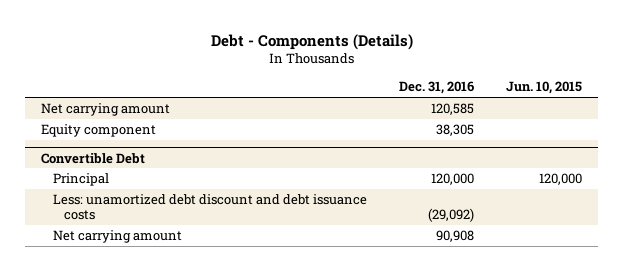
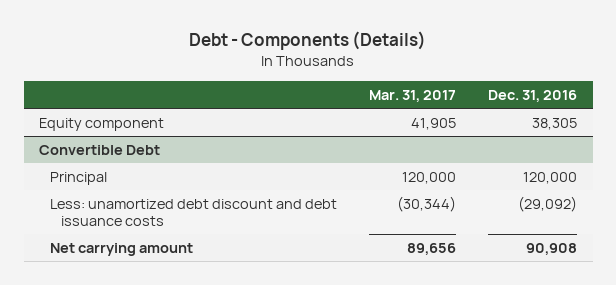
- | Dec. 31, 2016 | Jun. 10, 2015
+ | Mar. 31, 2017 | Dec. 31, 2016
- Net carrying amount | 120,585 |

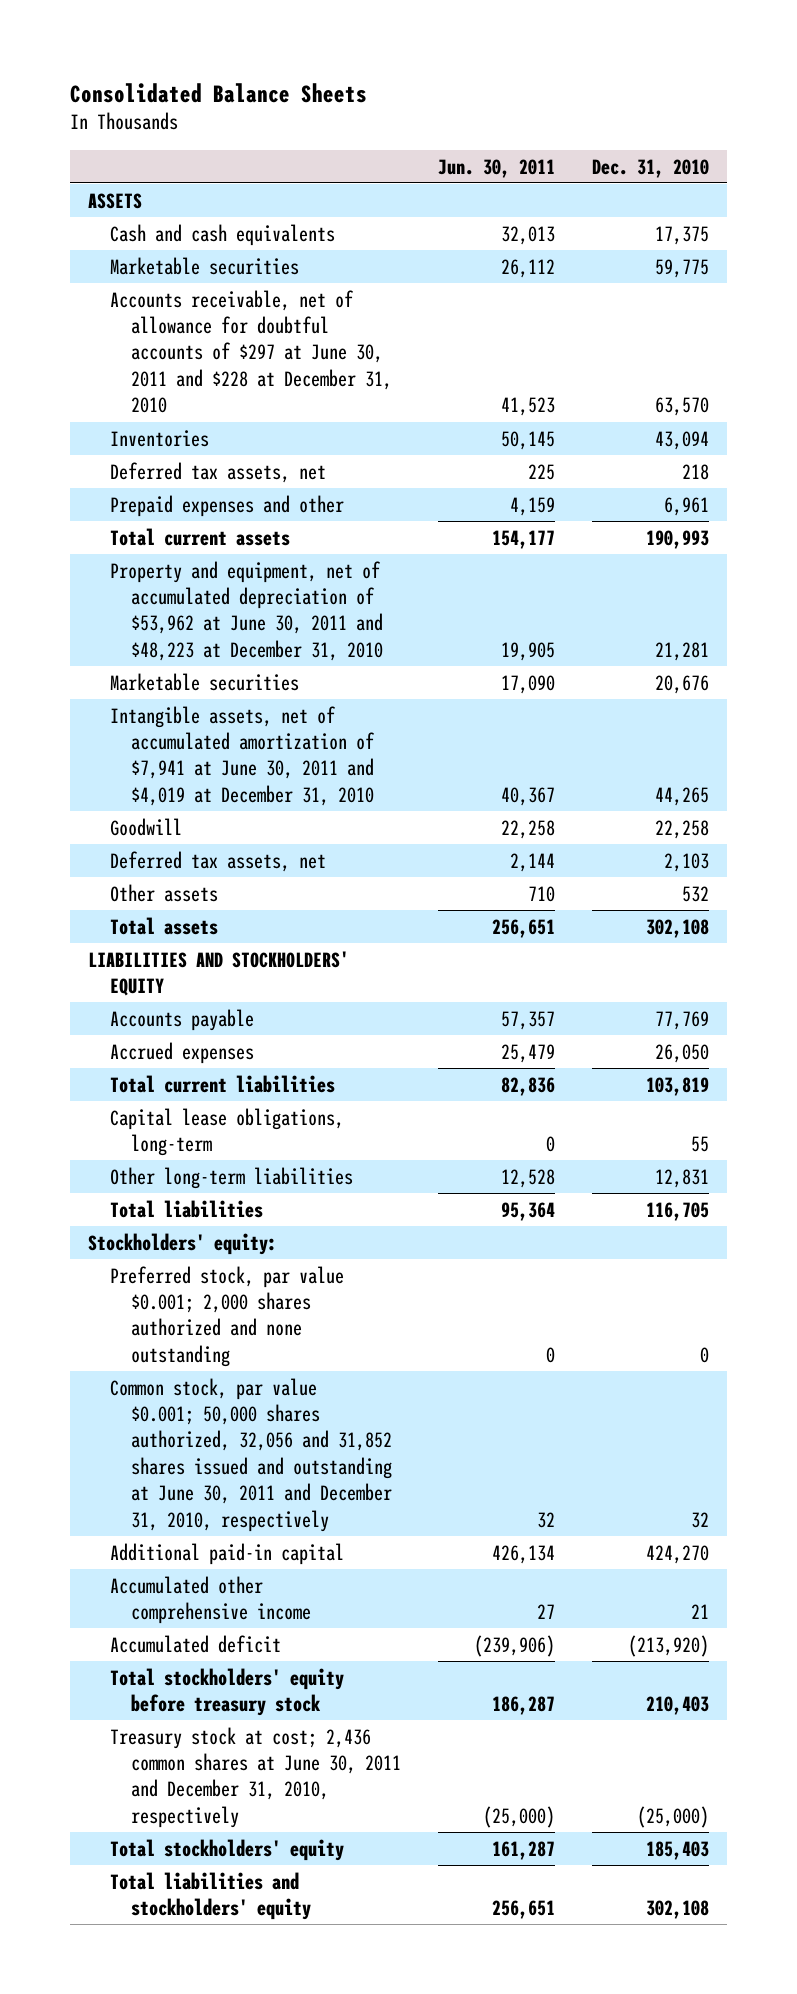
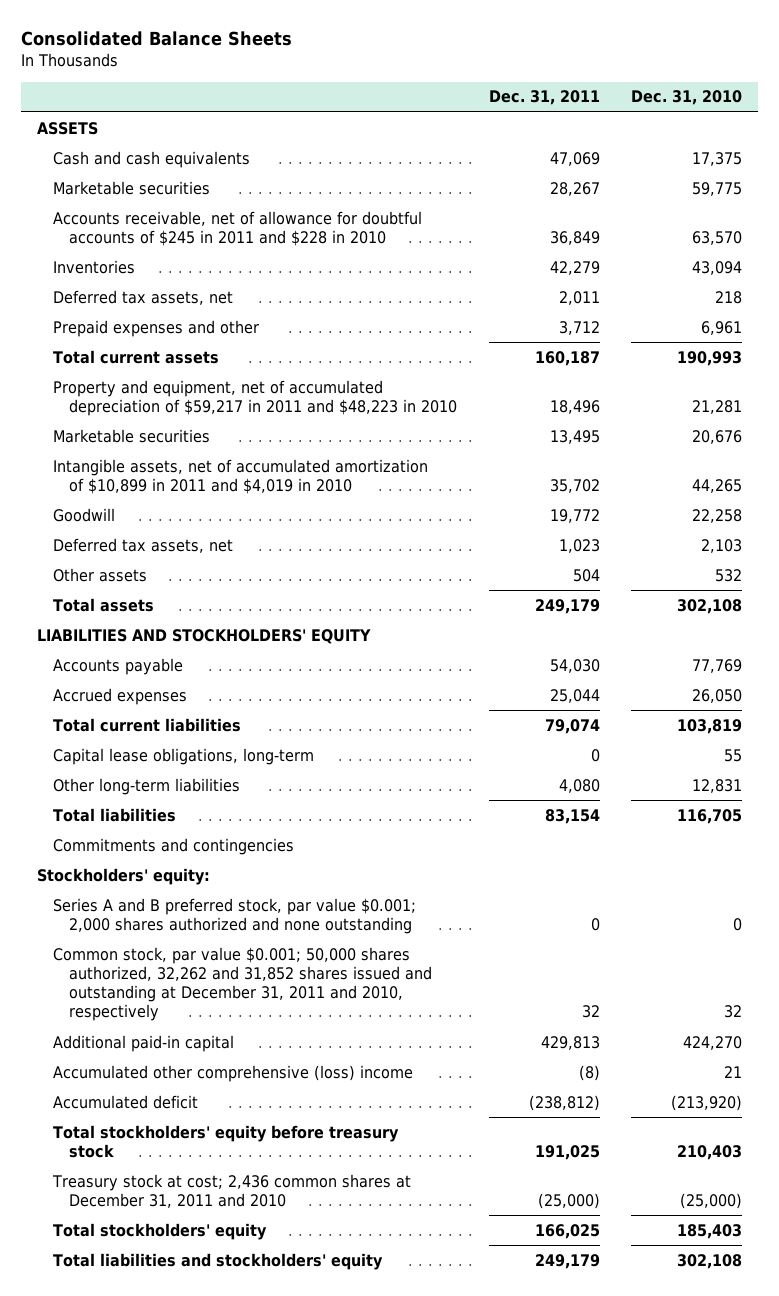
- | Jun. 30, 2011 | Dec. 31, 2010
+ | Dec. 31, 2011 | Dec. 31, 2010
- Accounts receivable, net of allowance for doubtful accounts of $297 at June 30, 2011 and $228 at December 31, 2010 | 41,523 | 63,570
+ Accounts receivable, net of allowance for doubtful accounts of $245 in 2011 and $228 in 2010 | 36,849 | 63,570
- Property and equipment, net of accumulated depreciation of $53,962 at June 30, 2011 and $48,223 at December 31, 2010 | 19,905 | 21,281
+ Property and equipment, net of accumulated depreciation of $59,217 in 2011 and $48,223 in 2010 | 18,496 | 21,281
- Intangible assets, net of accumulated amortization of $7,941 at June 30, 2011 and $4,019 at December 31, 2010 | 40,367 | 44,265
+ Intangible assets, net of accumulated amortization of $10,899 in 2011 and $4,019 in 2010 | 35,702 | 44,265
+ Commitments and contingencies
- Preferred stock, par value $0.001; 2,000 shares authorized and none outstanding | 0 | 0
- Common stock, par value $0.001; 50,000 shares authorized, 32,056 and 31,852 shares issued and outstanding at June 30, 2011 and December 31, 2010, respectively | 32 | 32
+ Series A and B preferred stock, par value $0.001; 2,000 shares authorized and none outstanding | 0 | 0
+ Common stock, par value $0.001; 50,000 shares authorized, 32,262 and 31,852 shares issued and outstanding at December 31, 2011 and 2010, respectively | 32 | 32
- Accumulated other comprehensive income | 27 | 21
+ Accumulated other comprehensive (loss) income | (8) | 21
- Treasury stock at cost; 2,436 common shares at June 30, 2011 and December 31, 2010, respectively | (25,000) | (25,000)
+ Treasury stock at cost; 2,436 common shares at December 31, 2011 and 2010 | (25,000) | (25,000)

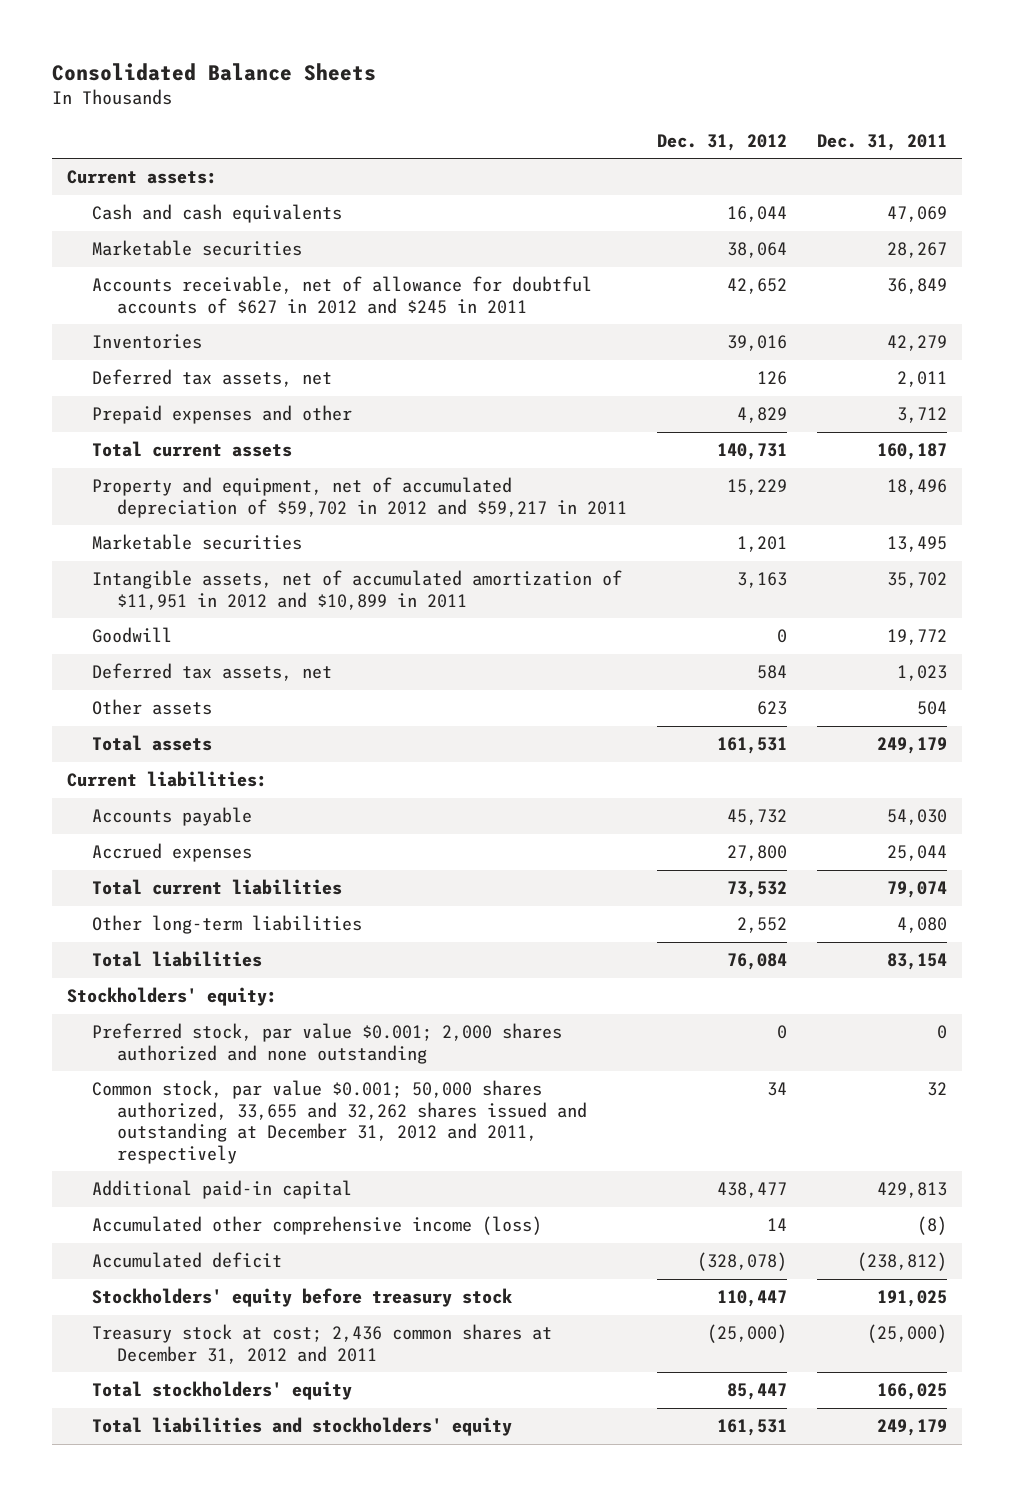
- | Dec. 31, 2011 | Dec. 31, 2010
+ | Dec. 31, 2012 | Dec. 31, 2011
- ASSETS
+ Current assets:
- Accounts receivable, net of allowance for doubtful accounts of $245 in 2011 and $228 in 2010 | 36,849 | 63,570
+ Accounts receivable, net of allowance for doubtful accounts of $627 in 2012 and $245 in 2011 | 42,652 | 36,849
- Property and equipment, net of accumulated depreciation of $59,217 in 2011 and $48,223 in 2010 | 18,496 | 21,281
+ Property and equipment, net of accumulated depreciation of $59,702 in 2012 and $59,217 in 2011 | 15,229 | 18,496
- Intangible assets, net of accumulated amortization of $10,899 in 2011 and $4,019 in 2010 | 35,702 | 44,265
+ Intangible assets, net of accumulated amortization of $11,951 in 2012 and $10,899 in 2011 | 3,163 | 35,702
- LIABILITIES AND STOCKHOLDERS' EQUITY
+ Current liabilities:
- Capital lease obligations, long-term | 0 | 55
- Commitments and contingencies
- Series A and B preferred stock, par value $0.001; 2,000 shares authorized and none outstanding | 0 | 0
- Common stock, par value $0.001; 50,000 shares authorized, 32,262 and 31,852 shares issued and outstanding at December 31, 2011 and 2010, respectively | 32 | 32
+ Preferred stock, par value $0.001; 2,000 shares authorized and none outstanding | 0 | 0
+ Common stock, par value $0.001; 50,000 shares authorized, 33,655 and 32,262 shares issued and outstanding at December 31, 2012 and 2011, respectively | 34 | 32
- Accumulated other comprehensive (loss) income | (8) | 21
+ Accumulated other comprehensive income (loss) | 14 | (8)
- Total stockholders' equity before treasury stock | 191,025 | 210,403
- Treasury stock at cost; 2,436 common shares at December 31, 2011 and 2010 | (25,000) | (25,000)
+ Stockholders' equity before treasury stock | 110,447 | 191,025
+ Treasury stock at cost; 2,436 common shares at December 31, 2012 and 2011 | (25,000) | (25,000)

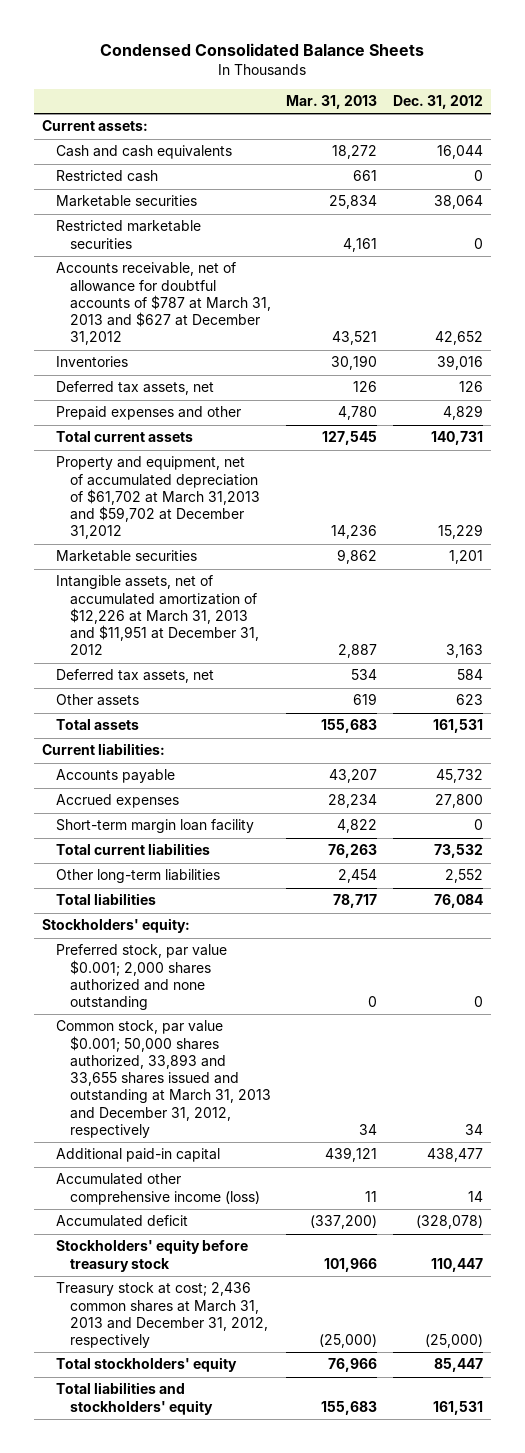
- Consolidated Balance Sheets
+ Condensed Consolidated Balance Sheets
- | Dec. 31, 2012 | Dec. 31, 2011
+ | Mar. 31, 2013 | Dec. 31, 2012
+ Restricted cash | 661 | 0
- Accounts receivable, net of allowance for doubtful accounts of $627 in 2012 and $245 in 2011 | 42,652 | 36,849
+ Restricted marketable securities | 4,161 | 0
+ Accounts receivable, net of allowance for doubtful accounts of $787 at March 31, 2013 and $627 at December 31,2012 | 43,521 | 42,652
- Property and equipment, net of accumulated depreciation of $59,702 in 2012 and $59,217 in 2011 | 15,229 | 18,496
+ Property and equipment, net of accumulated depreciation of $61,702 at March 31,2013 and $59,702 at December 31,2012 | 14,236 | 15,229
- Intangible assets, net of accumulated amortization of $11,951 in 2012 and $10,899 in 2011 | 3,163 | 35,702
- Goodwill | 0 | 19,772
+ Intangible assets, net of accumulated amortization of $12,226 at March 31, 2013 and $11,951 at December 31, 2012 | 2,887 | 3,163
+ Short-term margin loan facility | 4,822 | 0
- Common stock, par value $0.001; 50,000 shares authorized, 33,655 and 32,262 shares issued and outstanding at December 31, 2012 and 2011, respectively | 34 | 32
+ Common stock, par value $0.001; 50,000 shares authorized, 33,893 and 33,655 shares issued and outstanding at March 31, 2013 and December 31, 2012, respectively | 34 | 34
- Treasury stock at cost; 2,436 common shares at December 31, 2012 and 2011 | (25,000) | (25,000)
+ Treasury stock at cost; 2,436 common shares at March 31, 2013 and December 31, 2012, respectively | (25,000) | (25,000)

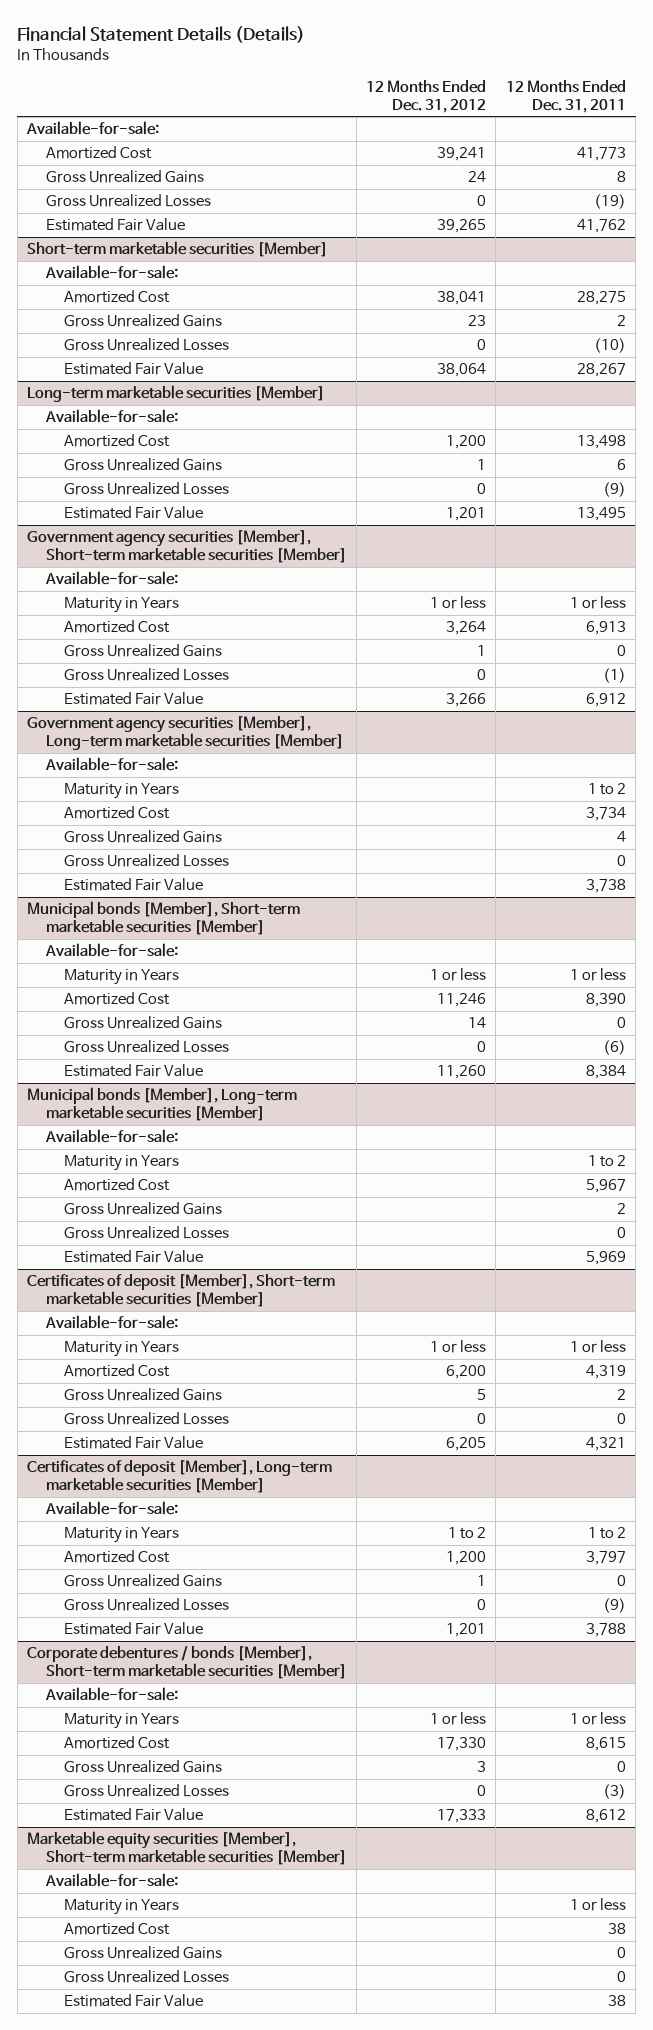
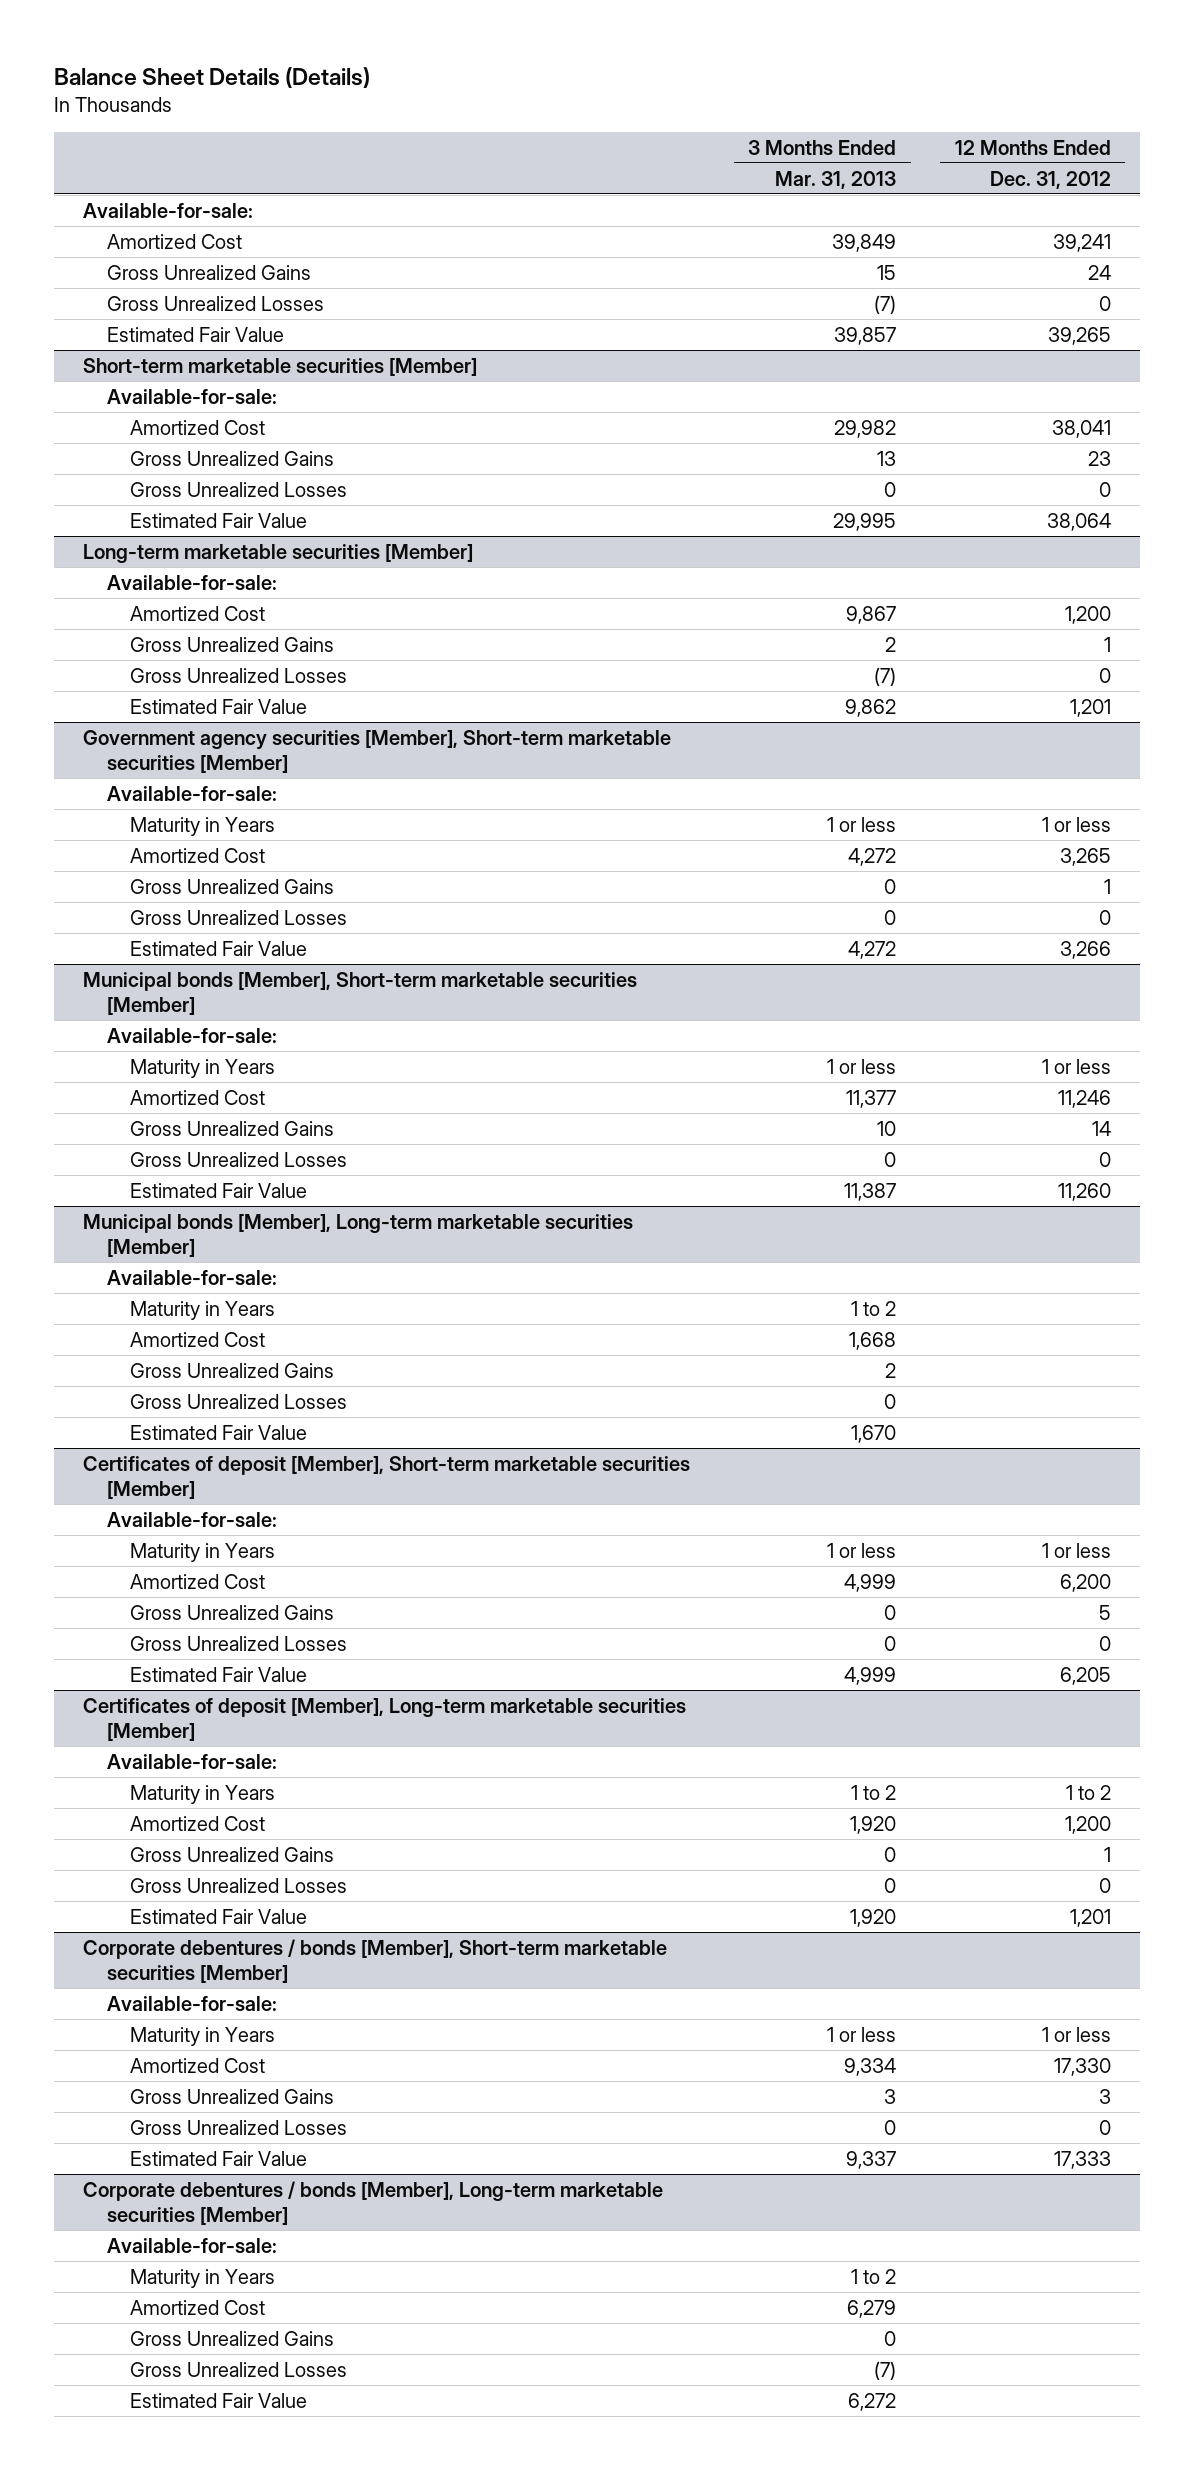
- Financial Statement Details (Details)
+ Balance Sheet Details (Details)
- | 12 Months Ended Dec. 31, 2012 | 12 Months Ended Dec. 31, 2011
+ | 3 Months Ended Mar. 31, 2013 | 12 Months Ended Dec. 31, 2012
@ Government agency securities [Member], Short-term marketable securities [Member]
- Amortized Cost | 3,264 | 6,913
+ Amortized Cost | 4,272 | 3,265
- Government agency securities [Member], Long-term marketable securities [Member]
- Available-for-sale:
- Maturity in Years | | 1 to 2
- Amortized Cost | | 3,734
- Gross Unrealized Gains | | 4
- Gross Unrealized Losses | | 0
- Estimated Fair Value | | 3,738
- Marketable equity securities [Member], Short-term marketable securities [Member]
+ Corporate debentures / bonds [Member], Long-term marketable securities [Member]

